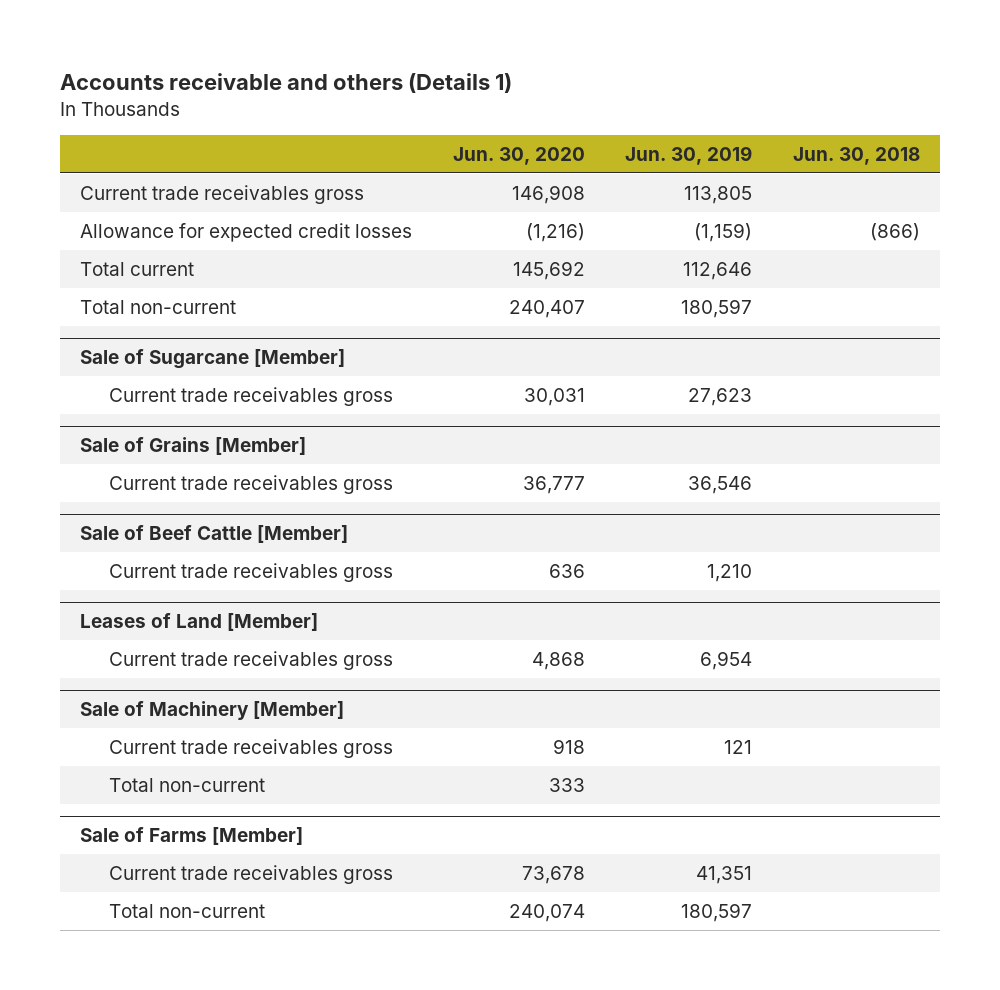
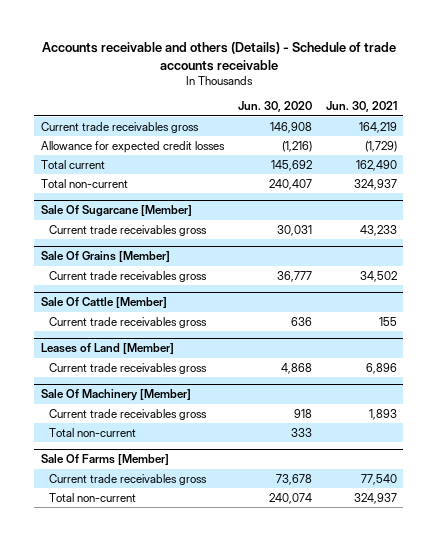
- Accounts receivable and others (Details 1)
+ Accounts receivable and others (Details) - Schedule of trade accounts receivable
- | Jun. 30, 2020 | Jun. 30, 2019 | Jun. 30, 2018
+ | Jun. 30, 2020 | Jun. 30, 2021
- Sale of Sugarcane [Member]
+ Sale Of Sugarcane [Member]
- Sale of Grains [Member]
+ Sale Of Grains [Member]
- Sale of Beef Cattle [Member]
+ Sale Of Cattle [Member]
- Sale of Machinery [Member]
+ Sale Of Machinery [Member]
- Sale of Farms [Member]
+ Sale Of Farms [Member]

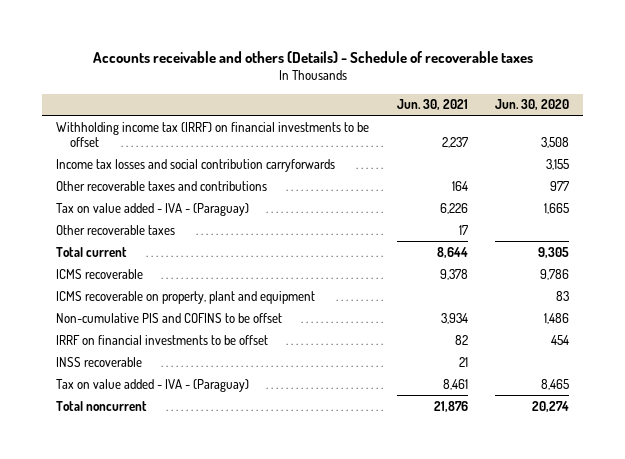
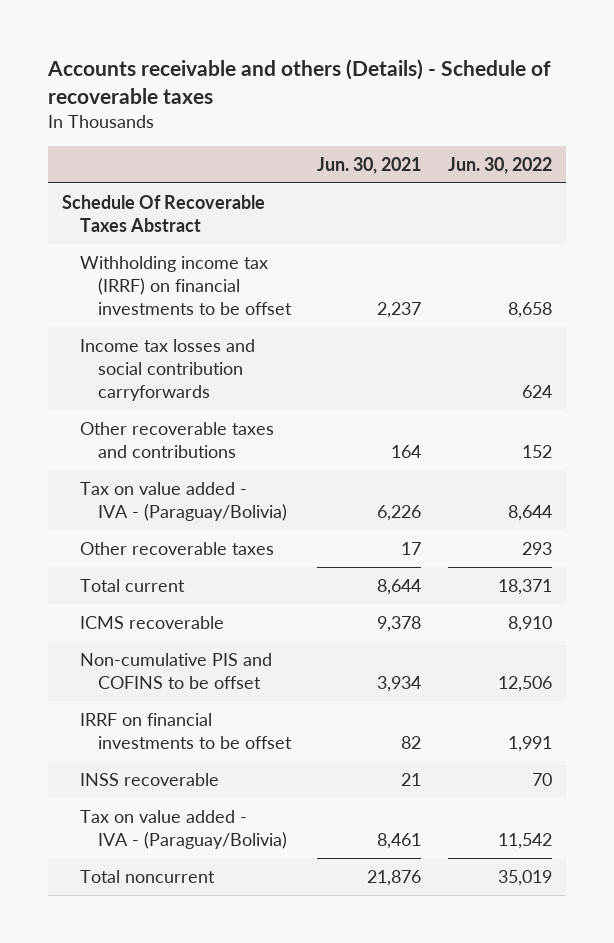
- | Jun. 30, 2021 | Jun. 30, 2020
+ | Jun. 30, 2021 | Jun. 30, 2022
+ Schedule Of Recoverable Taxes Abstract
- Tax on value added - IVA - (Paraguay) | 6,226 | 1,665
+ Tax on value added - IVA - (Paraguay/Bolivia) | 6,226 | 8,644
- ICMS recoverable on property, plant and equipment | | 83
- Tax on value added - IVA - (Paraguay) | 8,461 | 8,465
+ Tax on value added - IVA - (Paraguay/Bolivia) | 8,461 | 11,542

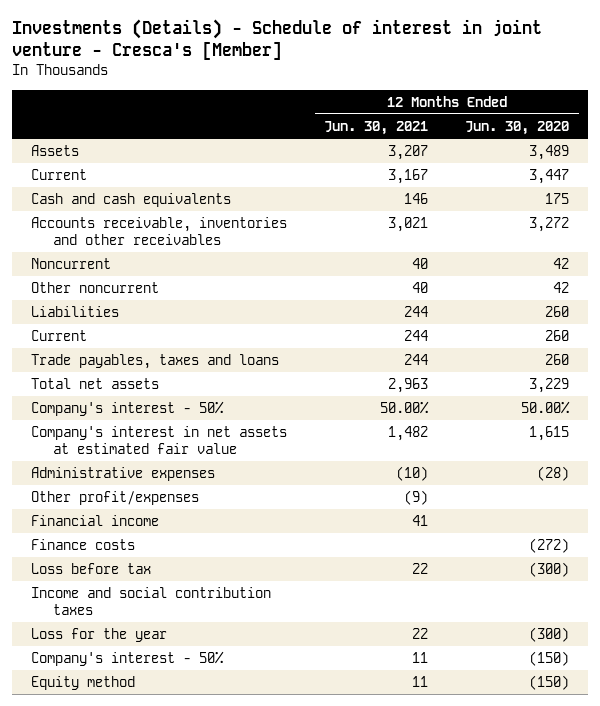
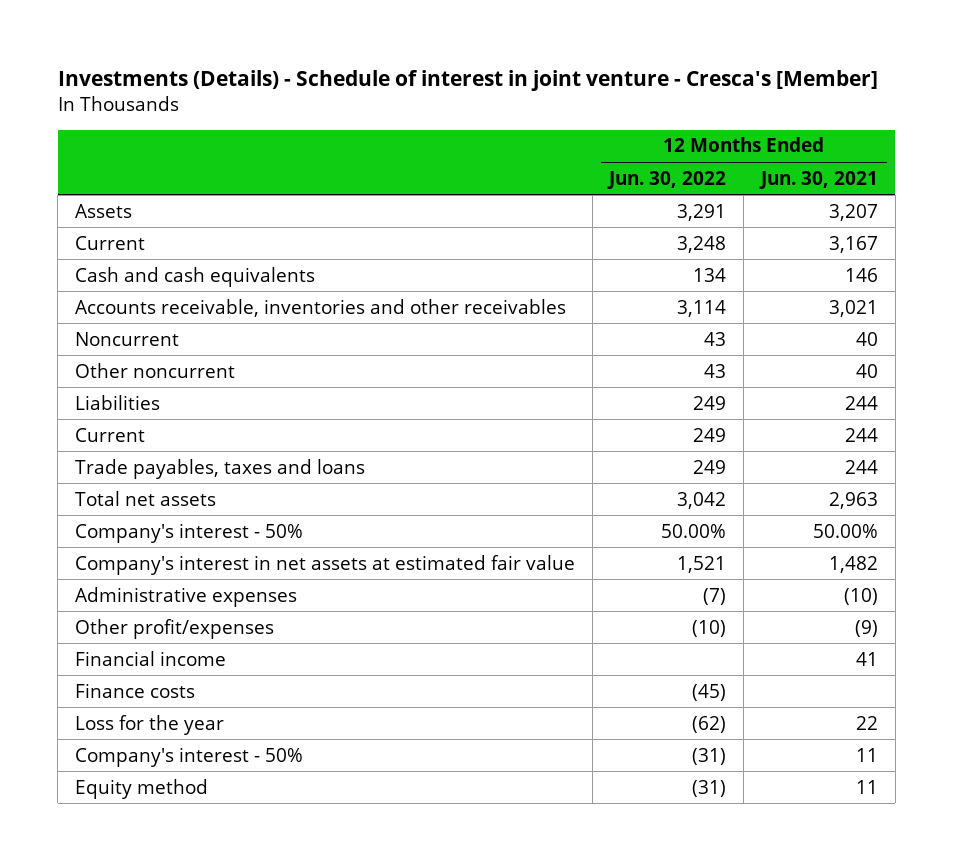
- | 12 Months Ended Jun. 30, 2021 | 12 Months Ended Jun. 30, 2020
+ | 12 Months Ended Jun. 30, 2022 | 12 Months Ended Jun. 30, 2021
- Loss before tax | 22 | (300)
- Income and social contribution taxes

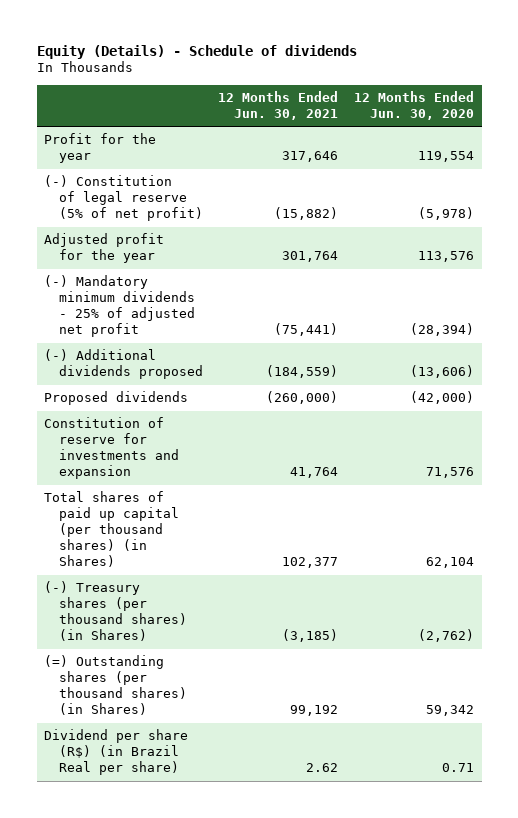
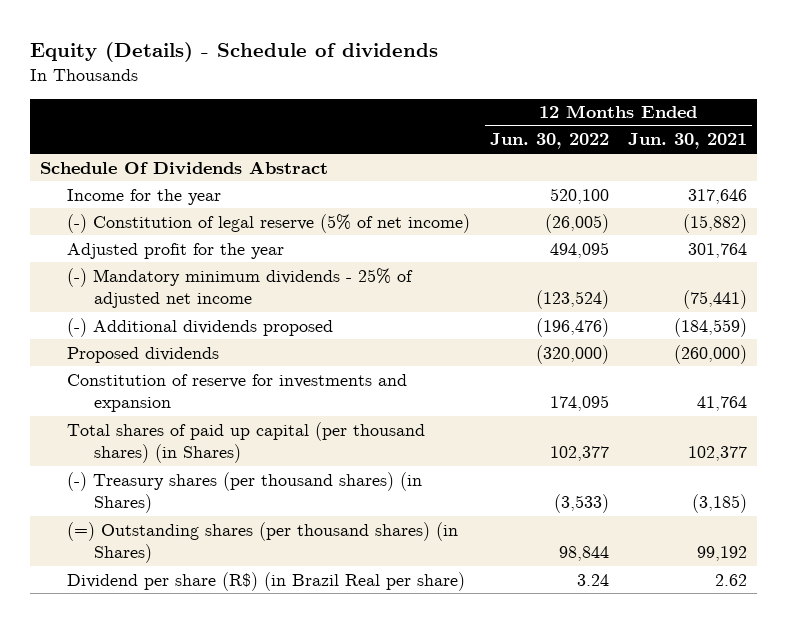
- | 12 Months Ended Jun. 30, 2021 | 12 Months Ended Jun. 30, 2020
+ | 12 Months Ended Jun. 30, 2022 | 12 Months Ended Jun. 30, 2021
- Profit for the year | 317,646 | 119,554
- (-) Constitution of legal reserve (5% of net profit) | (15,882) | (5,978)
+ Schedule Of Dividends Abstract
+ Income for the year | 520,100 | 317,646
+ (-) Constitution of legal reserve (5% of net income) | (26,005) | (15,882)
- (-) Mandatory minimum dividends - 25% of adjusted net profit | (75,441) | (28,394)
+ (-) Mandatory minimum dividends - 25% of adjusted net income | (123,524) | (75,441)

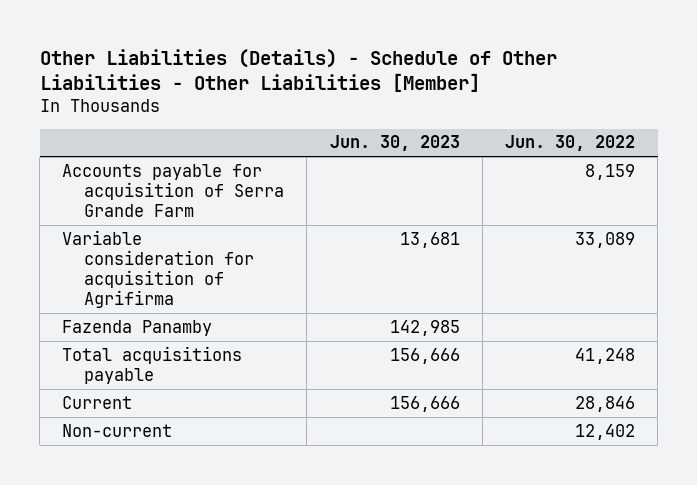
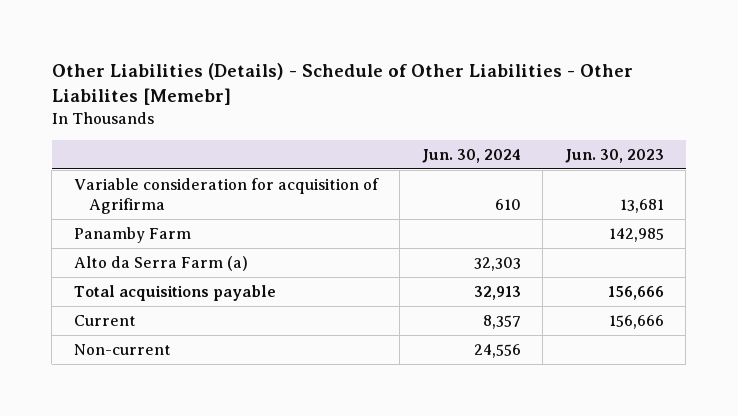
- Other Liabilities (Details) - Schedule of Other Liabilities - Other Liabilities [Member]
+ Other Liabilities (Details) - Schedule of Other Liabilities - Other Liabilites [Memebr]
- | Jun. 30, 2023 | Jun. 30, 2022
+ | Jun. 30, 2024 | Jun. 30, 2023
- Accounts payable for acquisition of Serra Grande Farm | | 8,159
- Fazenda Panamby | 142,985 |
+ Panamby Farm | | 142,985
+ Alto da Serra Farm (a) | 32,303 |

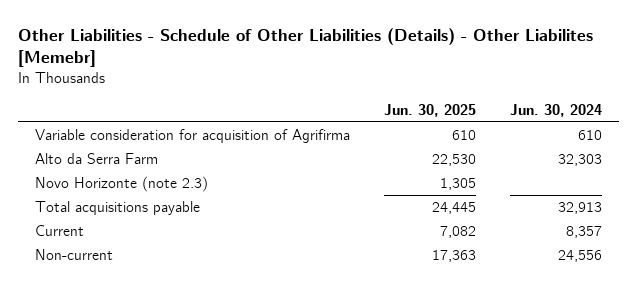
- Other Liabilities (Details) - Schedule of Other Liabilities - Other Liabilites [Memebr]
+ Other Liabilities - Schedule of Other Liabilities (Details) - Other Liabilites [Memebr]
- | Jun. 30, 2024 | Jun. 30, 2023
+ | Jun. 30, 2025 | Jun. 30, 2024
- Panamby Farm | | 142,985
- Alto da Serra Farm (a) | 32,303 |
+ Alto da Serra Farm | 22,530 | 32,303
+ Novo Horizonte (note 2.3) | 1,305 |

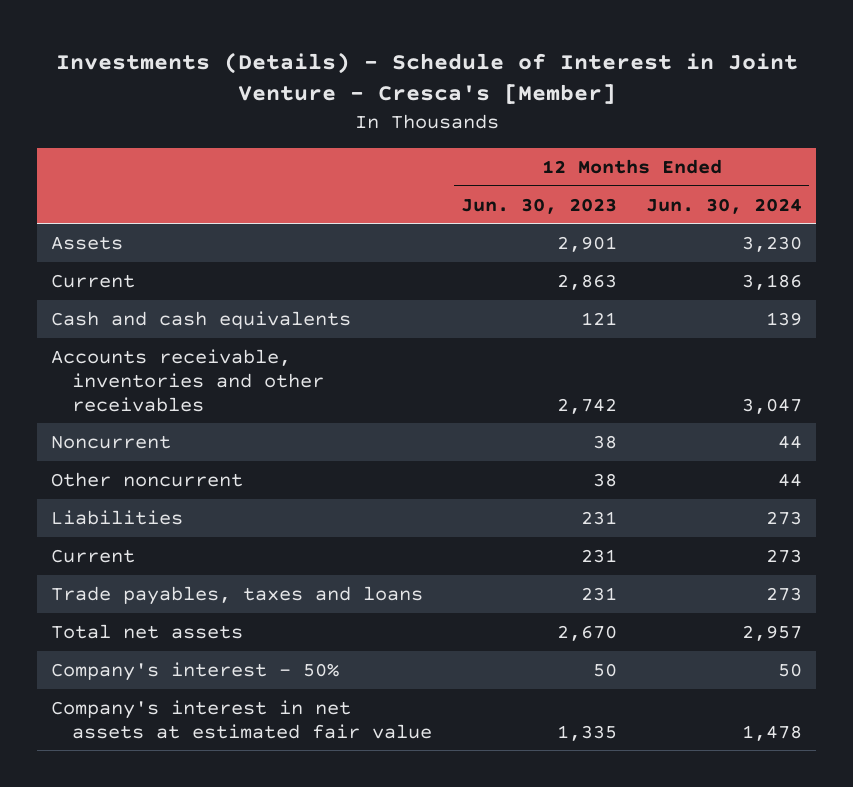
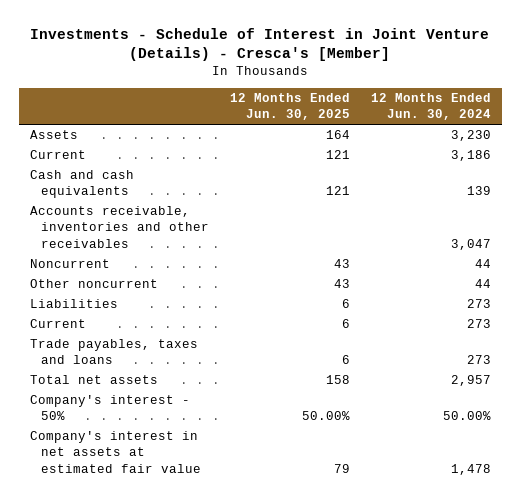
- Investments (Details) - Schedule of Interest in Joint Venture - Cresca's [Member]
+ Investments - Schedule of Interest in Joint Venture (Details) - Cresca's [Member]
- | 12 Months Ended Jun. 30, 2023 | 12 Months Ended Jun. 30, 2024
+ | 12 Months Ended Jun. 30, 2025 | 12 Months Ended Jun. 30, 2024
- Company's interest - 50% | 50 | 50
+ Company's interest - 50% | 50.00% | 50.00%

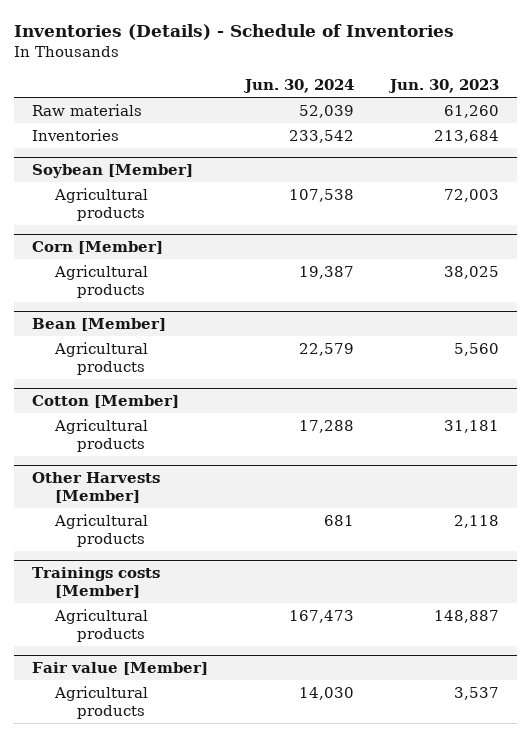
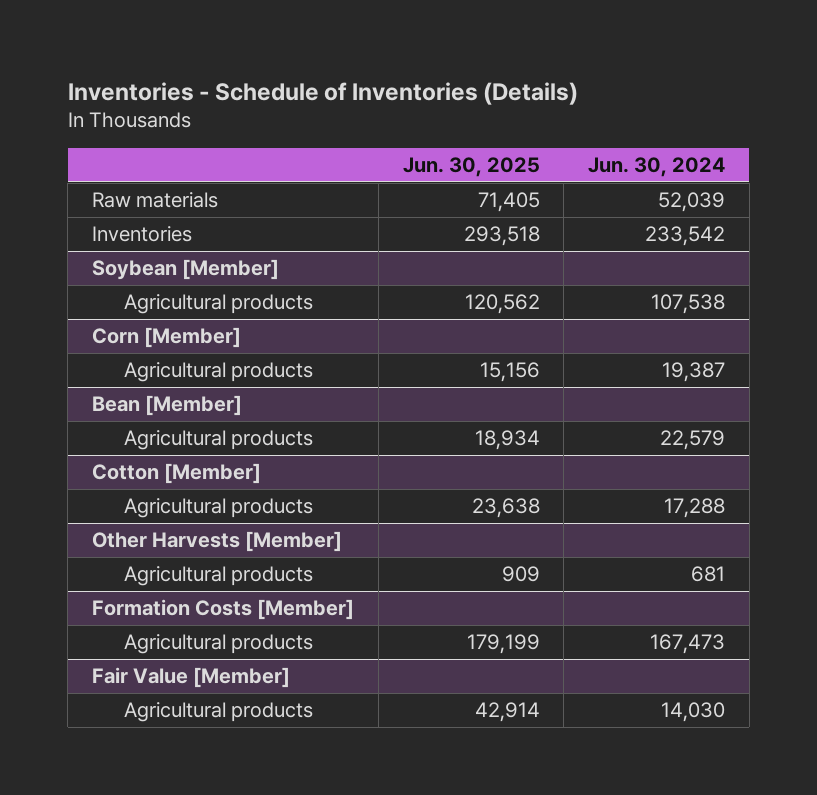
- Inventories (Details) - Schedule of Inventories
+ Inventories - Schedule of Inventories (Details)
- | Jun. 30, 2024 | Jun. 30, 2023
+ | Jun. 30, 2025 | Jun. 30, 2024
- Trainings costs [Member]
+ Formation Costs [Member]
- Fair value [Member]
+ Fair Value [Member]

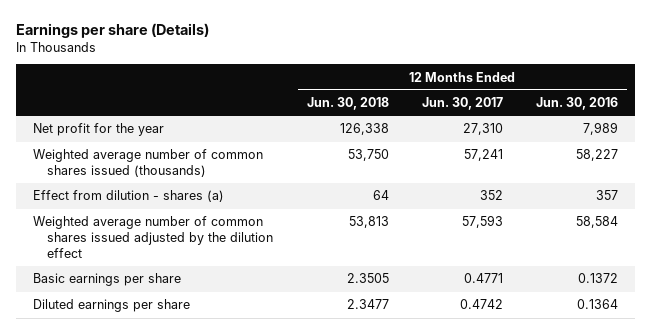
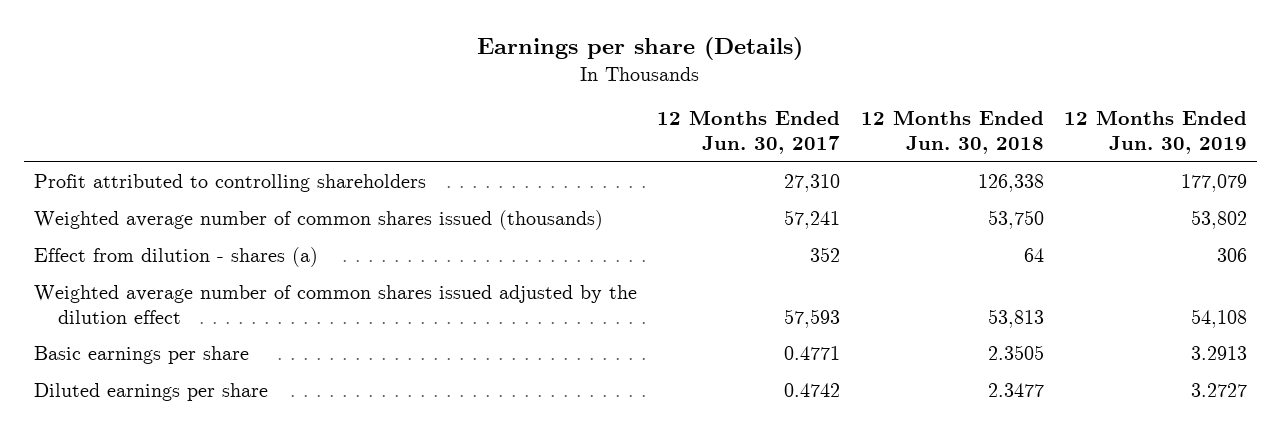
- | 12 Months Ended Jun. 30, 2018 | 12 Months Ended Jun. 30, 2017 | 12 Months Ended Jun. 30, 2016
+ | 12 Months Ended Jun. 30, 2017 | 12 Months Ended Jun. 30, 2018 | 12 Months Ended Jun. 30, 2019
- Net profit for the year | 126,338 | 27,310 | 7,989
+ Profit attributed to controlling shareholders | 27,310 | 126,338 | 177,079

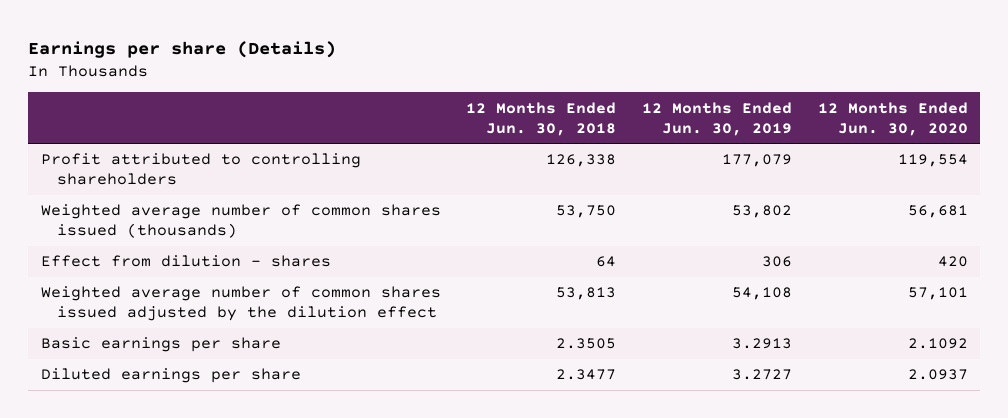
- | 12 Months Ended Jun. 30, 2017 | 12 Months Ended Jun. 30, 2018 | 12 Months Ended Jun. 30, 2019
+ | 12 Months Ended Jun. 30, 2018 | 12 Months Ended Jun. 30, 2019 | 12 Months Ended Jun. 30, 2020
- Effect from dilution - shares (a) | 352 | 64 | 306
+ Effect from dilution - shares | 64 | 306 | 420

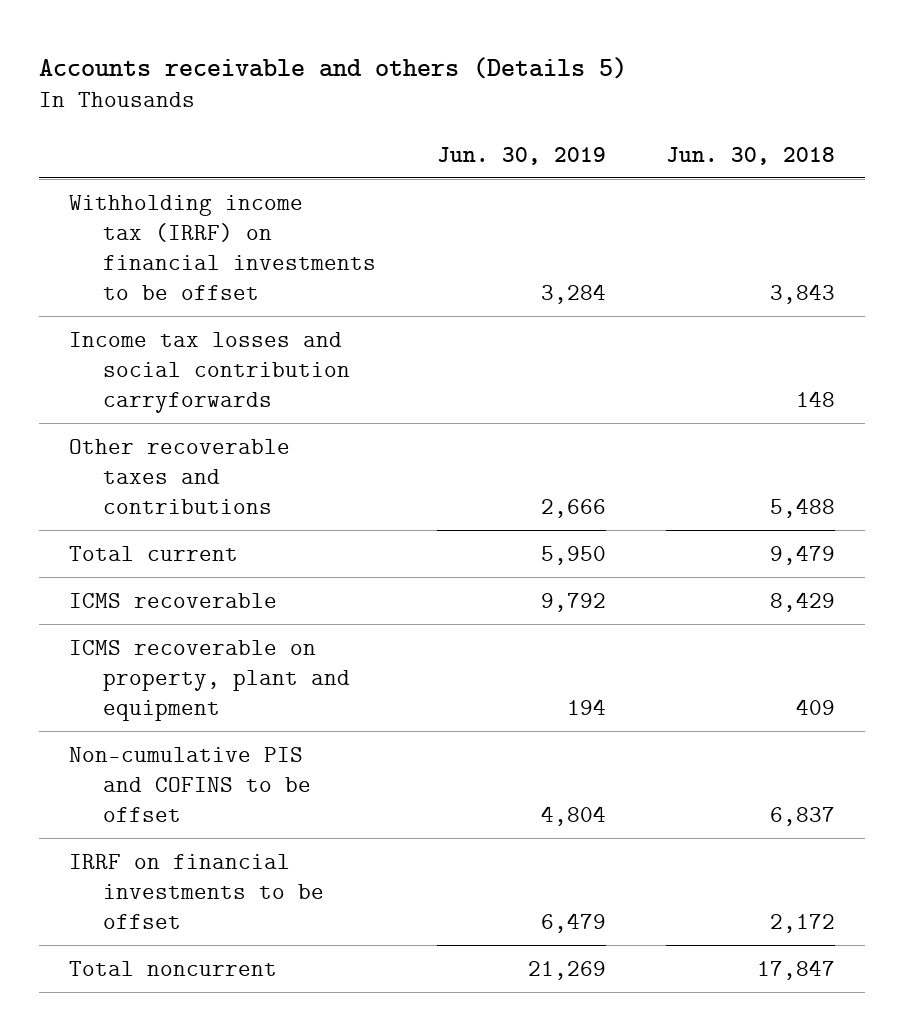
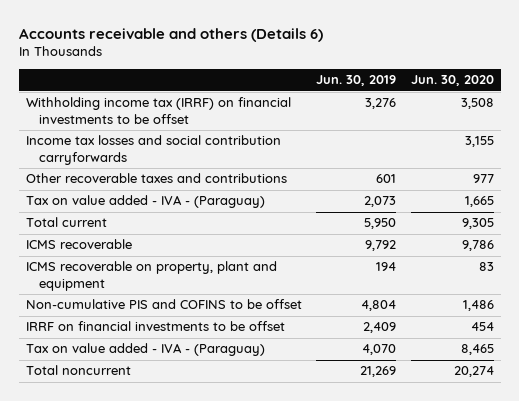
- Accounts receivable and others (Details 5)
+ Accounts receivable and others (Details 6)
- | Jun. 30, 2019 | Jun. 30, 2018
+ | Jun. 30, 2019 | Jun. 30, 2020
- Withholding income tax (IRRF) on financial investments to be offset | 3,284 | 3,843
+ Withholding income tax (IRRF) on financial investments to be offset | 3,276 | 3,508
- Other recoverable taxes and contributions | 2,666 | 5,488
+ Other recoverable taxes and contributions | 601 | 977
+ Tax on value added - IVA - (Paraguay) | 2,073 | 1,665
- IRRF on financial investments to be offset | 6,479 | 2,172
+ IRRF on financial investments to be offset | 2,409 | 454
+ Tax on value added - IVA - (Paraguay) | 4,070 | 8,465

